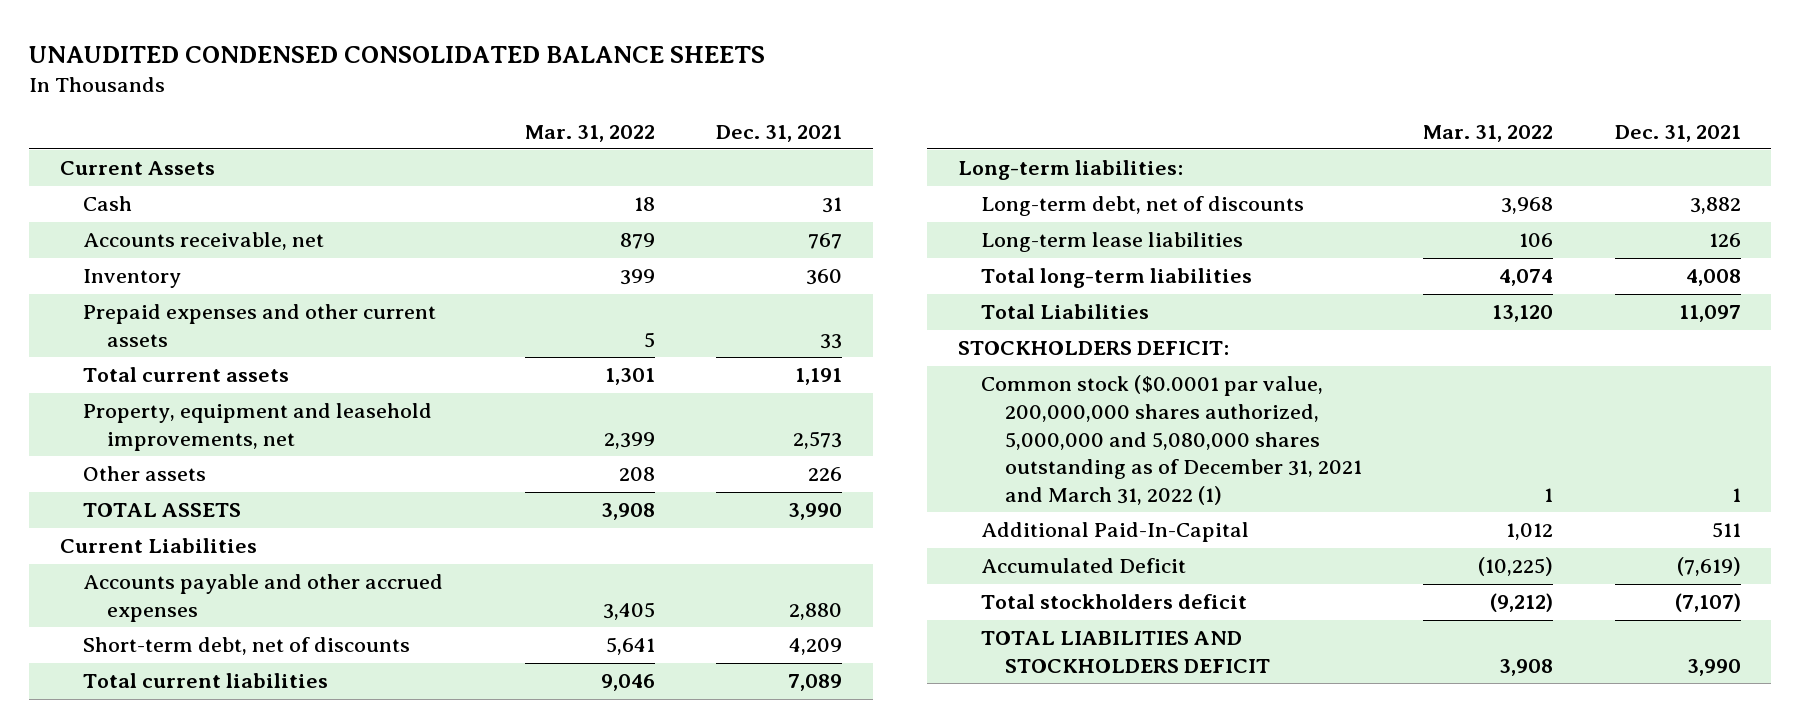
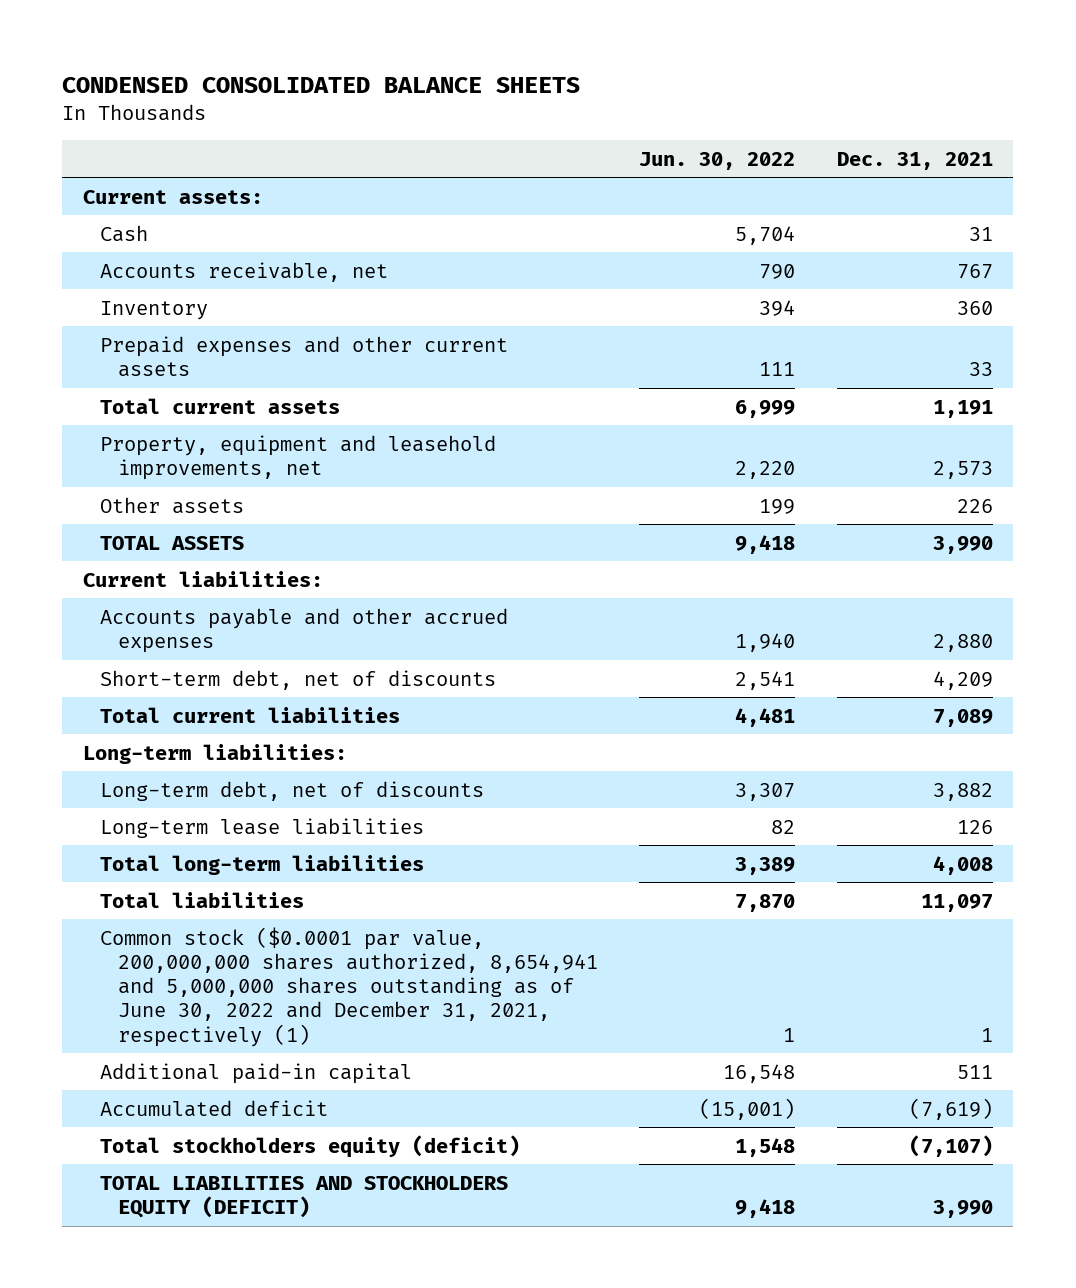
- UNAUDITED CONDENSED CONSOLIDATED BALANCE SHEETS
+ CONDENSED CONSOLIDATED BALANCE SHEETS
- | Mar. 31, 2022 | Dec. 31, 2021
+ | Jun. 30, 2022 | Dec. 31, 2021
- Current Assets
+ Current assets:
- Current Liabilities
+ Current liabilities:
- Total Liabilities | 13,120 | 11,097
- STOCKHOLDERS DEFICIT:
- Common stock ($0.0001 par value, 200,000,000 shares authorized, 5,000,000 and 5,080,000 shares outstanding as of December 31, 2021 and March 31, 2022 (1) | 1 | 1
- Additional Paid-In-Capital | 1,012 | 511
- Accumulated Deficit | (10,225) | (7,619)
- Total stockholders deficit | (9,212) | (7,107)
- TOTAL LIABILITIES AND STOCKHOLDERS DEFICIT | 3,908 | 3,990
+ Total liabilities | 7,870 | 11,097
+ Common stock ($0.0001 par value, 200,000,000 shares authorized, 8,654,941 and 5,000,000 shares outstanding as of June 30, 2022 and December 31, 2021, respectively (1) | 1 | 1
+ Additional paid-in capital | 16,548 | 511
+ Accumulated deficit | (15,001) | (7,619)
+ Total stockholders equity (deficit) | 1,548 | (7,107)
+ TOTAL LIABILITIES AND STOCKHOLDERS EQUITY (DEFICIT) | 9,418 | 3,990

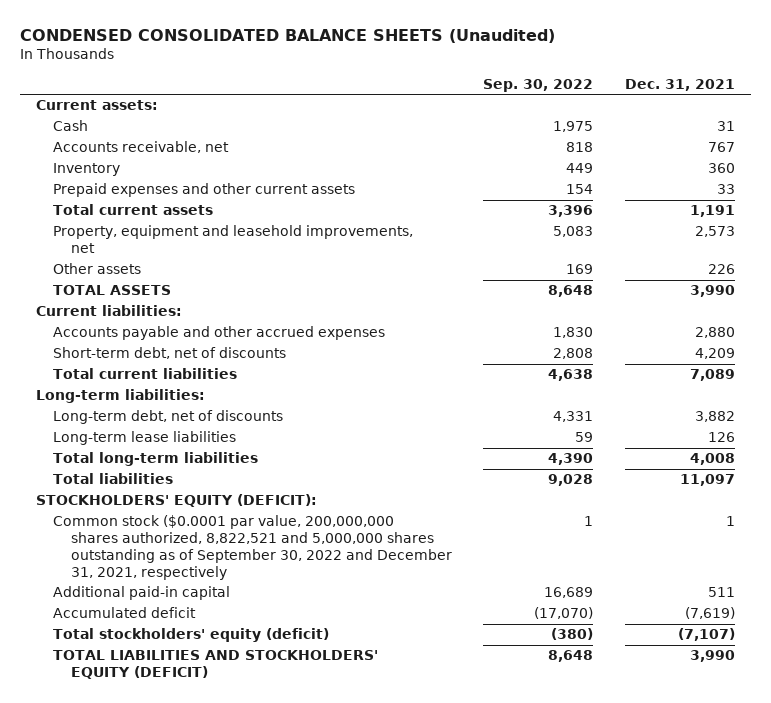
- CONDENSED CONSOLIDATED BALANCE SHEETS
+ CONDENSED CONSOLIDATED BALANCE SHEETS (Unaudited)
- | Jun. 30, 2022 | Dec. 31, 2021
+ | Sep. 30, 2022 | Dec. 31, 2021
- Common stock ($0.0001 par value, 200,000,000 shares authorized, 8,654,941 and 5,000,000 shares outstanding as of June 30, 2022 and December 31, 2021, respectively (1) | 1 | 1
+ STOCKHOLDERS' EQUITY (DEFICIT):
+ Common stock ($0.0001 par value, 200,000,000 shares authorized, 8,822,521 and 5,000,000 shares outstanding as of September 30, 2022 and December 31, 2021, respectively | 1 | 1
- Total stockholders equity (deficit) | 1,548 | (7,107)
- TOTAL LIABILITIES AND STOCKHOLDERS EQUITY (DEFICIT) | 9,418 | 3,990
+ Total stockholders' equity (deficit) | (380) | (7,107)
+ TOTAL LIABILITIES AND STOCKHOLDERS' EQUITY (DEFICIT) | 8,648 | 3,990

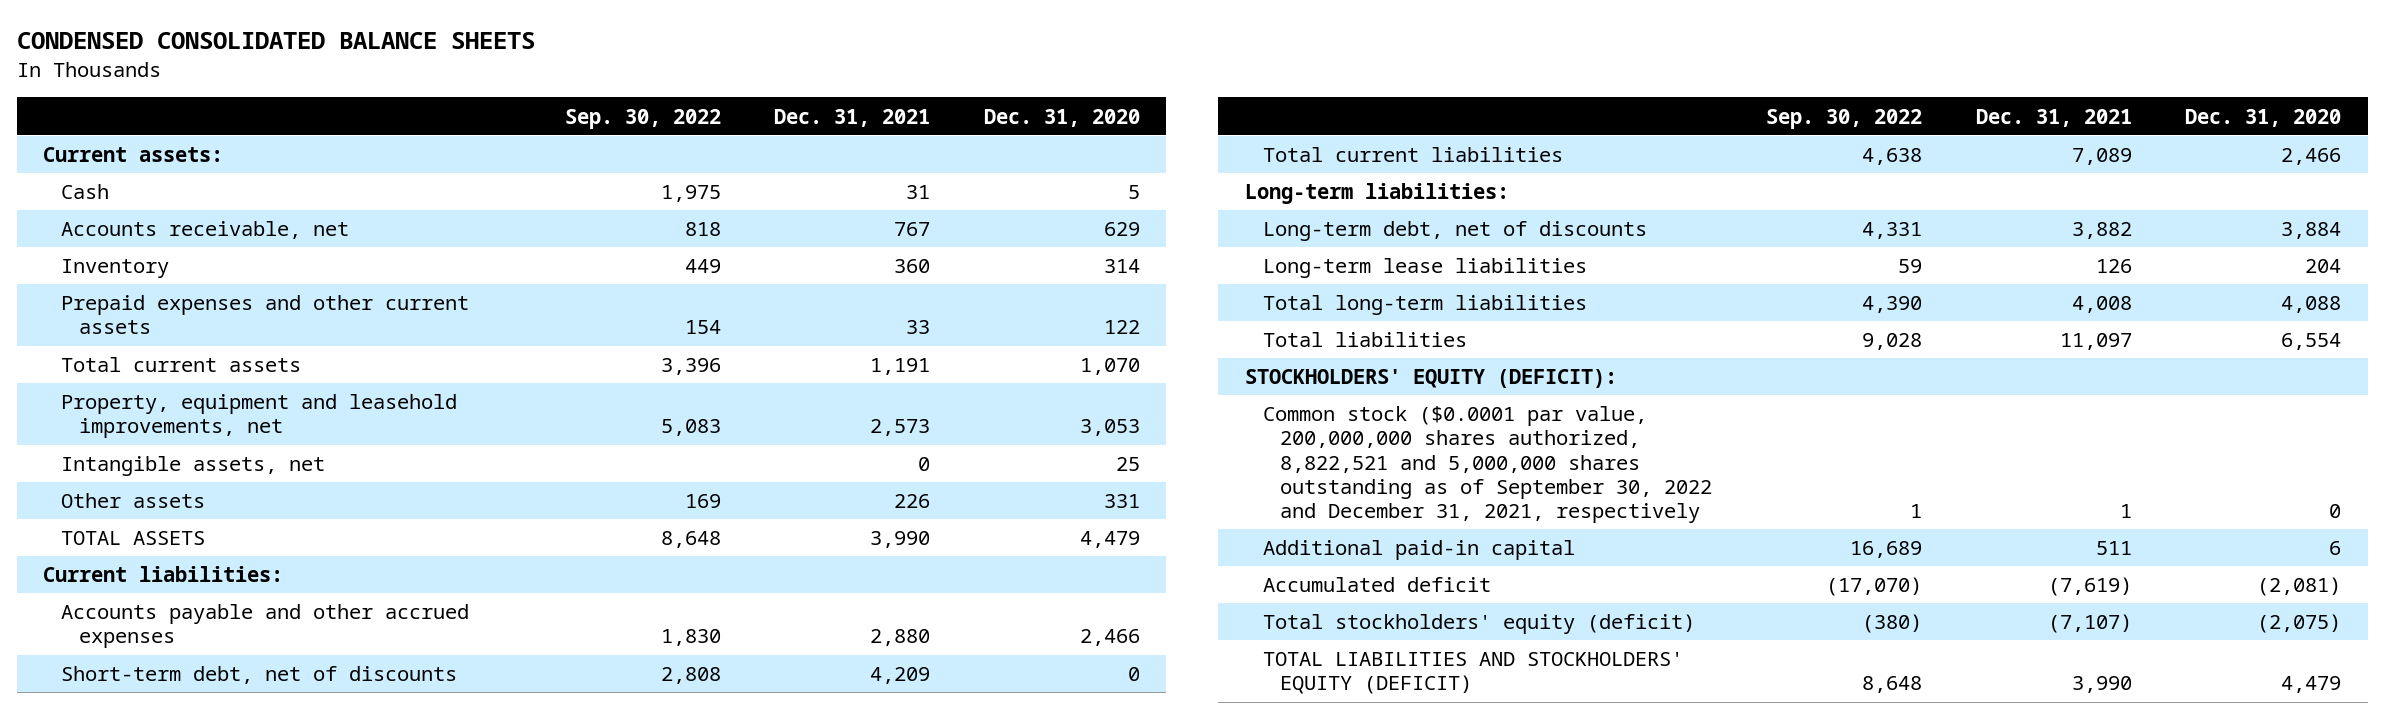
- CONDENSED CONSOLIDATED BALANCE SHEETS (Unaudited)
+ CONDENSED CONSOLIDATED BALANCE SHEETS
- | Sep. 30, 2022 | Dec. 31, 2021
+ | Sep. 30, 2022 | Dec. 31, 2021 | Dec. 31, 2020
+ Intangible assets, net | | 0 | 25

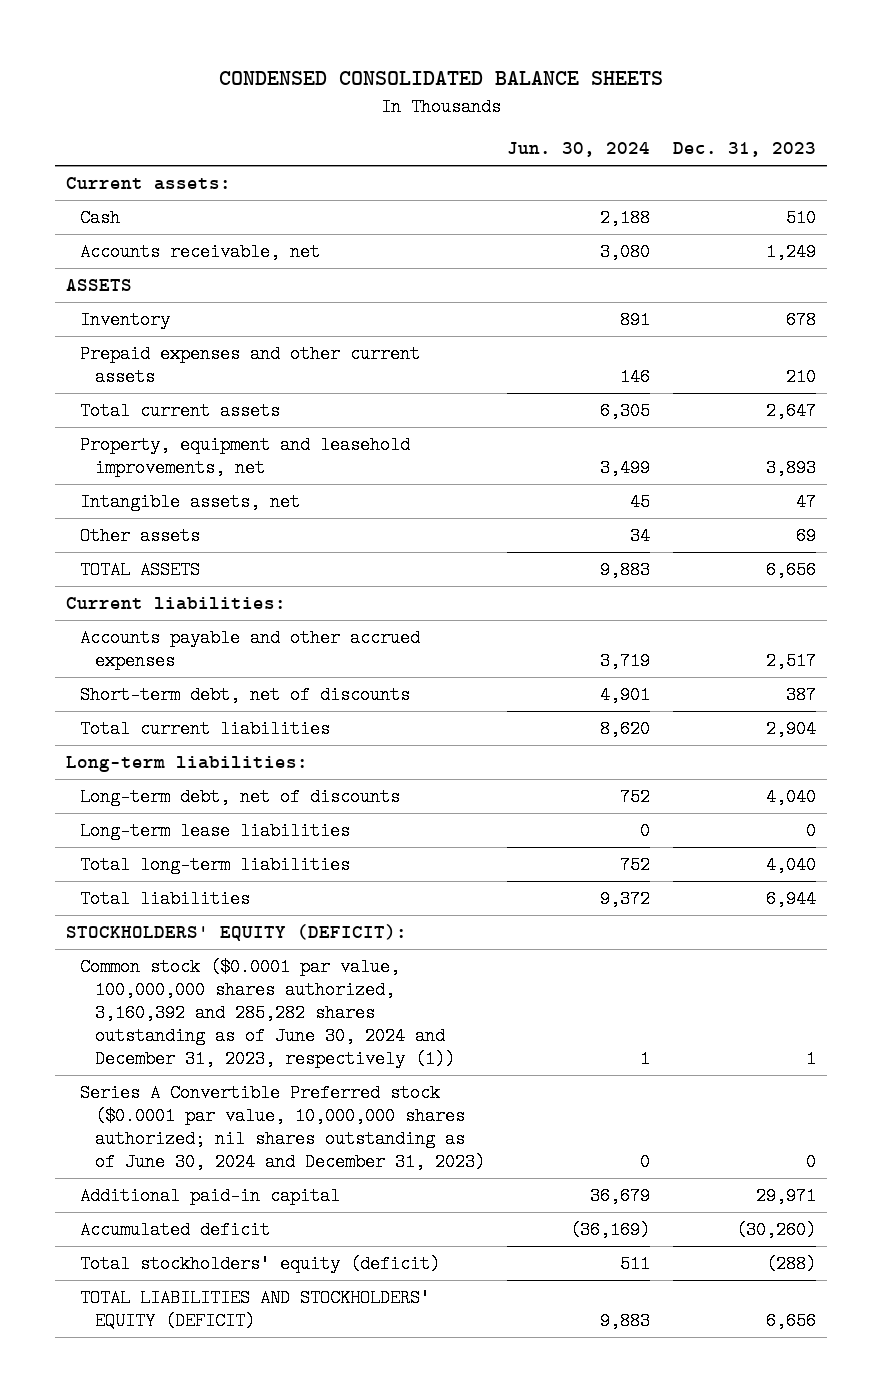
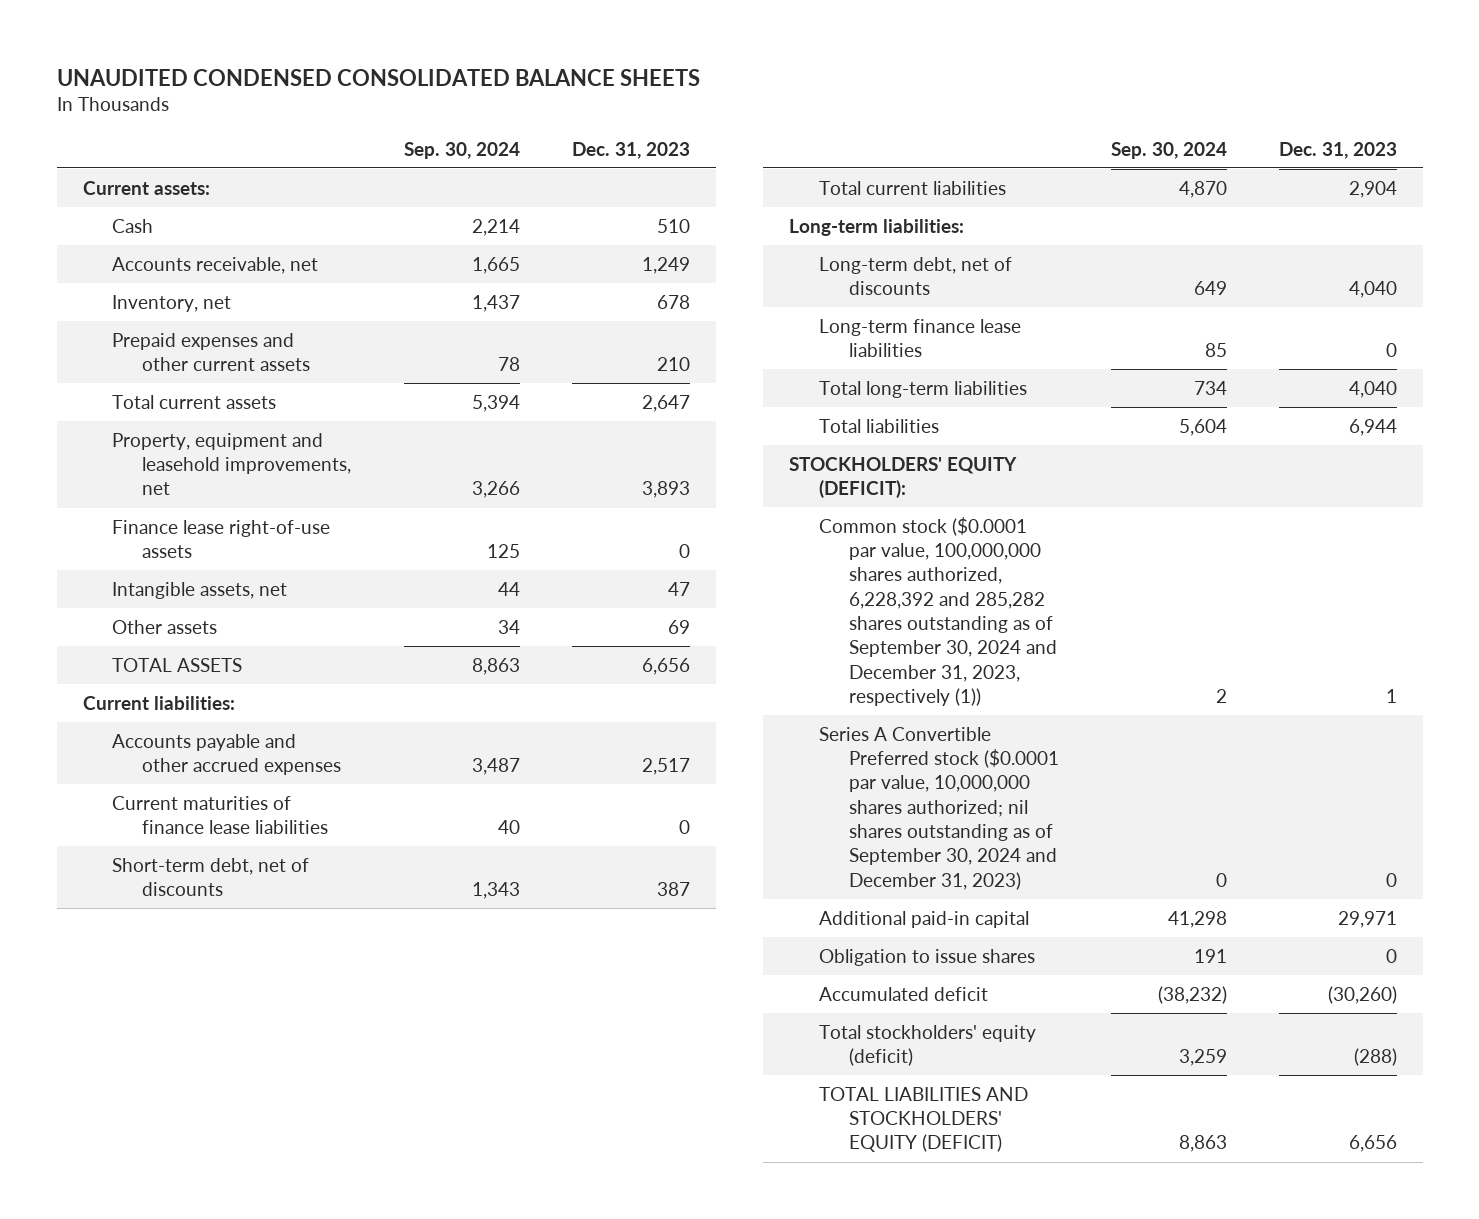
- CONDENSED CONSOLIDATED BALANCE SHEETS
+ UNAUDITED CONDENSED CONSOLIDATED BALANCE SHEETS
- | Jun. 30, 2024 | Dec. 31, 2023
+ | Sep. 30, 2024 | Dec. 31, 2023
- ASSETS
- Inventory | 891 | 678
+ Inventory, net | 1,437 | 678
+ Finance lease right-of-use assets | 125 | 0
+ Current maturities of finance lease liabilities | 40 | 0
- Long-term lease liabilities | 0 | 0
+ Long-term finance lease liabilities | 85 | 0
- Common stock ($0.0001 par value, 100,000,000 shares authorized, 3,160,392 and 285,282 shares outstanding as of June 30, 2024 and December 31, 2023, respectively (1)) | 1 | 1
- Series A Convertible Preferred stock ($0.0001 par value, 10,000,000 shares authorized; nil shares outstanding as of June 30, 2024 and December 31, 2023) | 0 | 0
+ Common stock ($0.0001 par value, 100,000,000 shares authorized, 6,228,392 and 285,282 shares outstanding as of September 30, 2024 and December 31, 2023, respectively (1)) | 2 | 1
+ Series A Convertible Preferred stock ($0.0001 par value, 10,000,000 shares authorized; nil shares outstanding as of September 30, 2024 and December 31, 2023) | 0 | 0
+ Obligation to issue shares | 191 | 0

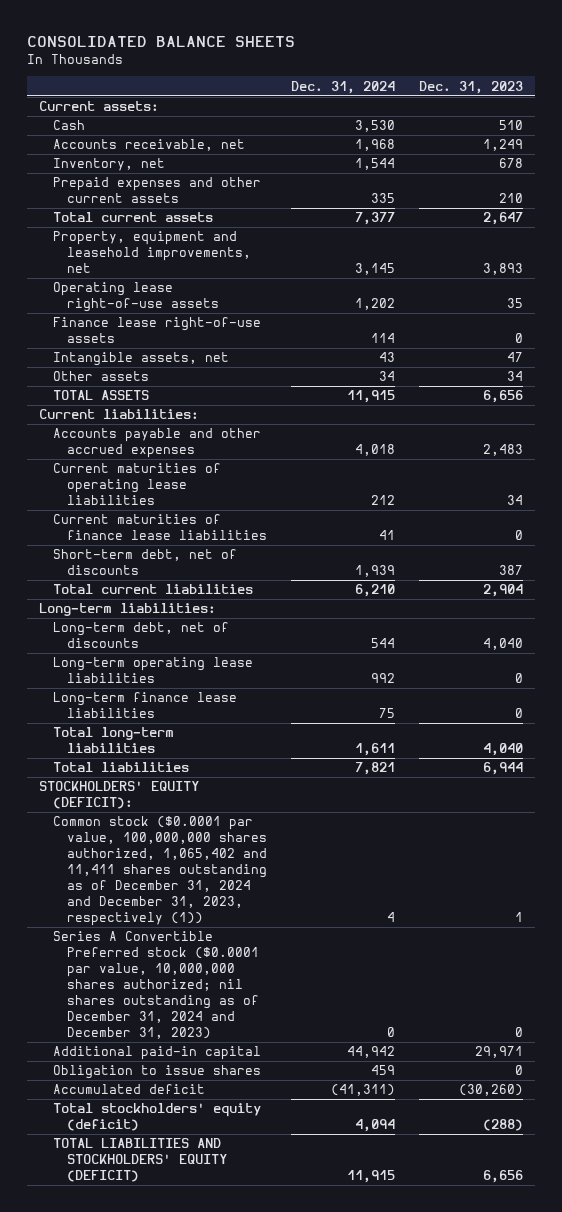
- UNAUDITED CONDENSED CONSOLIDATED BALANCE SHEETS
+ CONSOLIDATED BALANCE SHEETS
- | Sep. 30, 2024 | Dec. 31, 2023
+ | Dec. 31, 2024 | Dec. 31, 2023
+ Operating lease right-of-use assets | 1,202 | 35
- Other assets | 34 | 69
+ Other assets | 34 | 34
- Accounts payable and other accrued expenses | 3,487 | 2,517
+ Accounts payable and other accrued expenses | 4,018 | 2,483
+ Current maturities of operating lease liabilities | 212 | 34
+ Long-term operating lease liabilities | 992 | 0
- Common stock ($0.0001 par value, 100,000,000 shares authorized, 6,228,392 and 285,282 shares outstanding as of September 30, 2024 and December 31, 2023, respectively (1)) | 2 | 1
- Series A Convertible Preferred stock ($0.0001 par value, 10,000,000 shares authorized; nil shares outstanding as of September 30, 2024 and December 31, 2023) | 0 | 0
+ Common stock ($0.0001 par value, 100,000,000 shares authorized, 1,065,402 and 11,411 shares outstanding as of December 31, 2024 and December 31, 2023, respectively (1)) | 4 | 1
+ Series A Convertible Preferred stock ($0.0001 par value, 10,000,000 shares authorized; nil shares outstanding as of December 31, 2024 and December 31, 2023) | 0 | 0

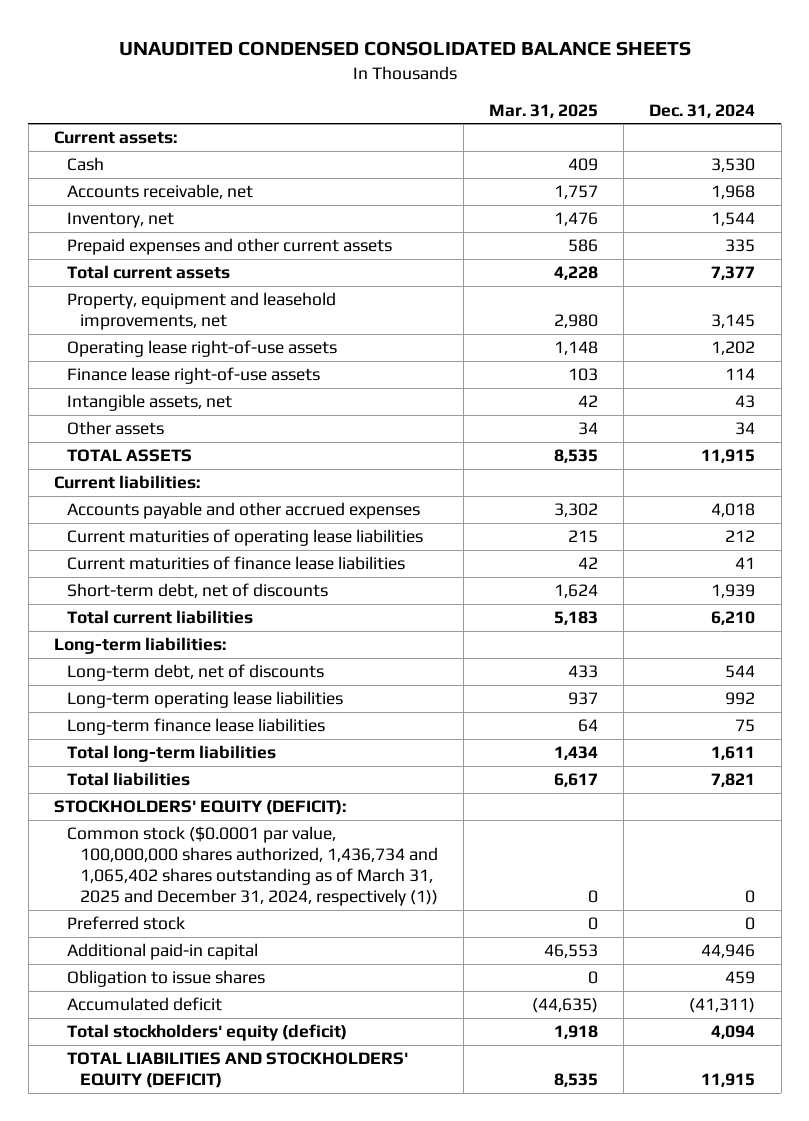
- CONSOLIDATED BALANCE SHEETS
+ UNAUDITED CONDENSED CONSOLIDATED BALANCE SHEETS
- | Dec. 31, 2024 | Dec. 31, 2023
+ | Mar. 31, 2025 | Dec. 31, 2024
- Common stock ($0.0001 par value, 100,000,000 shares authorized, 1,065,402 and 11,411 shares outstanding as of December 31, 2024 and December 31, 2023, respectively (1)) | 4 | 1
- Series A Convertible Preferred stock ($0.0001 par value, 10,000,000 shares authorized; nil shares outstanding as of December 31, 2024 and December 31, 2023) | 0 | 0
- Additional paid-in capital | 44,942 | 29,971
+ Common stock ($0.0001 par value, 100,000,000 shares authorized, 1,436,734 and 1,065,402 shares outstanding as of March 31, 2025 and December 31, 2024, respectively (1)) | 0 | 0
+ Preferred stock | 0 | 0
+ Additional paid-in capital | 46,553 | 44,946

